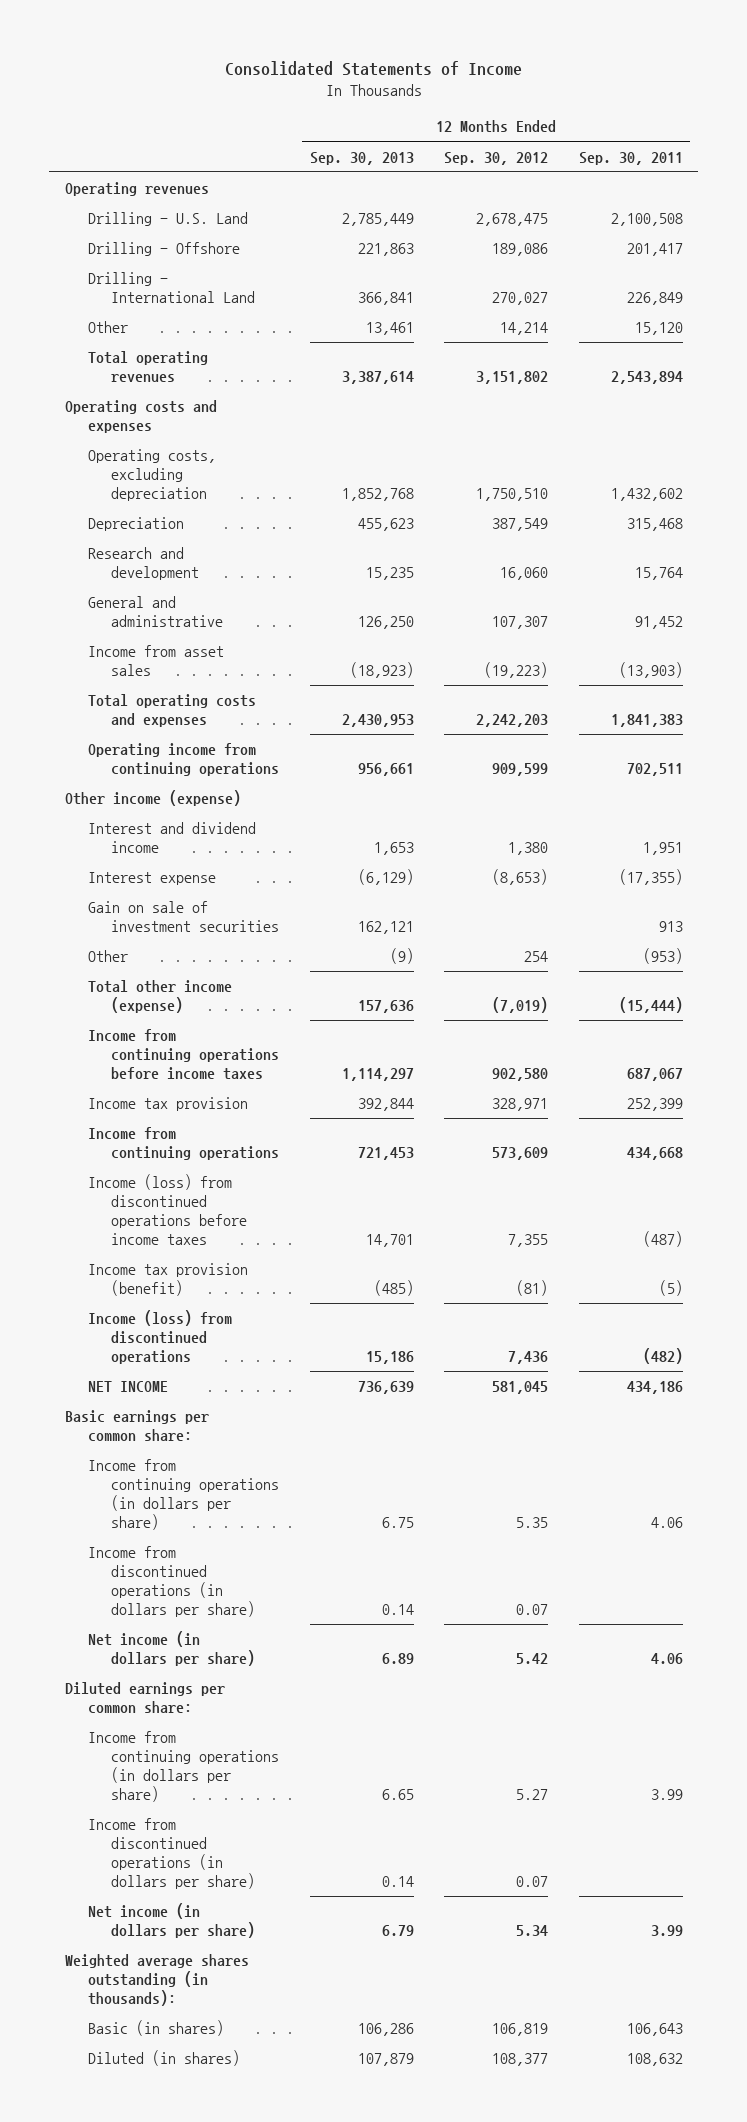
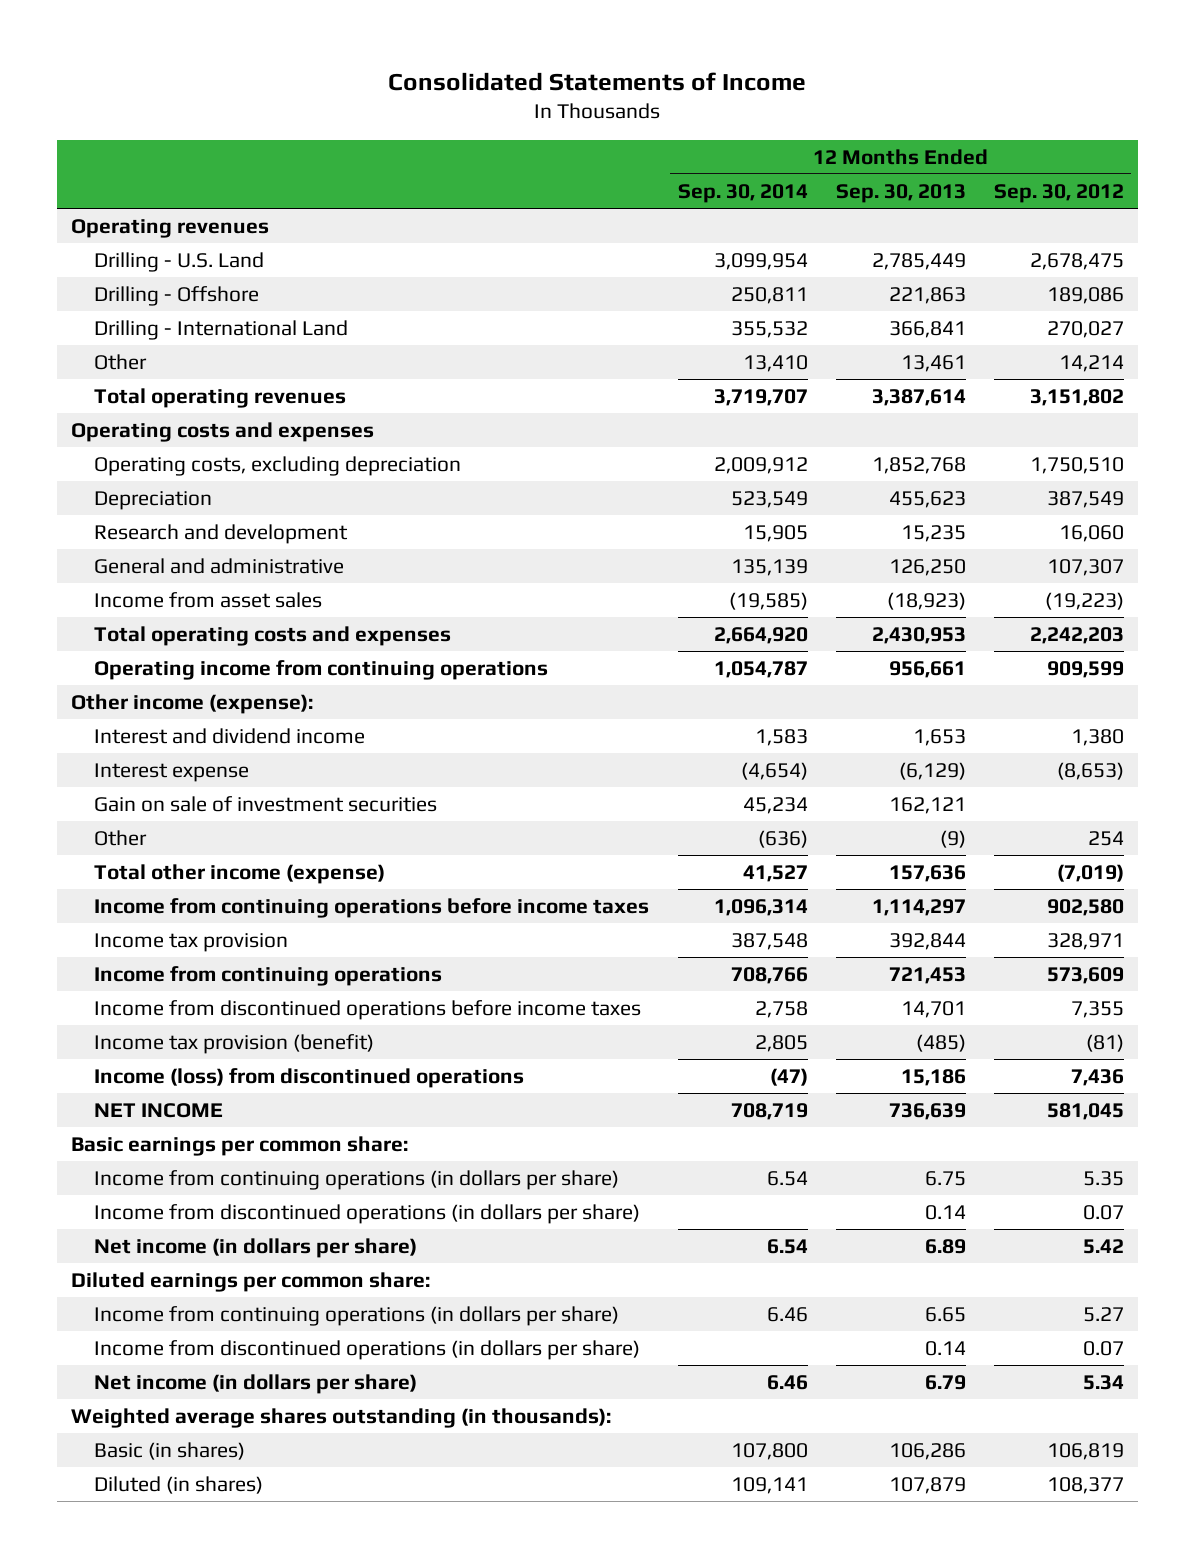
- | 12 Months Ended Sep. 30, 2013 | 12 Months Ended Sep. 30, 2012 | 12 Months Ended Sep. 30, 2011
+ | 12 Months Ended Sep. 30, 2014 | 12 Months Ended Sep. 30, 2013 | 12 Months Ended Sep. 30, 2012
- Other income (expense)
+ Other income (expense):
- Income (loss) from discontinued operations before income taxes | 14,701 | 7,355 | (487)
+ Income from discontinued operations before income taxes | 2,758 | 14,701 | 7,355

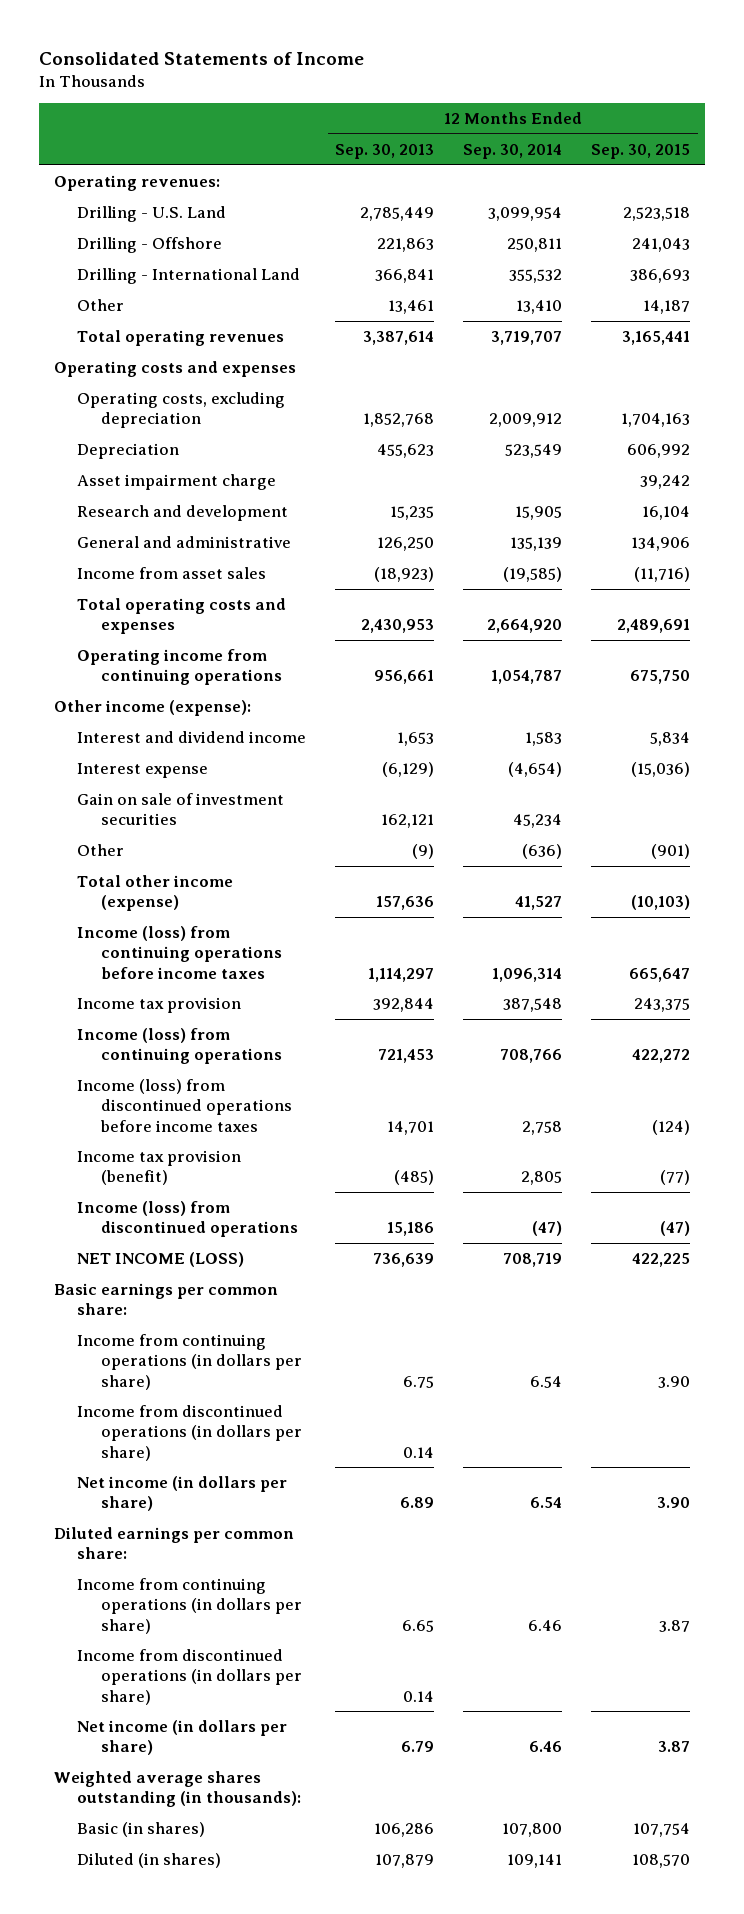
- | 12 Months Ended Sep. 30, 2014 | 12 Months Ended Sep. 30, 2013 | 12 Months Ended Sep. 30, 2012
+ | 12 Months Ended Sep. 30, 2013 | 12 Months Ended Sep. 30, 2014 | 12 Months Ended Sep. 30, 2015
- Operating revenues
+ Operating revenues:
+ Asset impairment charge | | | 39,242
- Income from continuing operations before income taxes | 1,096,314 | 1,114,297 | 902,580
+ Income (loss) from continuing operations before income taxes | 1,114,297 | 1,096,314 | 665,647
- Income from continuing operations | 708,766 | 721,453 | 573,609
- Income from discontinued operations before income taxes | 2,758 | 14,701 | 7,355
+ Income (loss) from continuing operations | 721,453 | 708,766 | 422,272
+ Income (loss) from discontinued operations before income taxes | 14,701 | 2,758 | (124)
- NET INCOME | 708,719 | 736,639 | 581,045
+ NET INCOME (LOSS) | 736,639 | 708,719 | 422,225

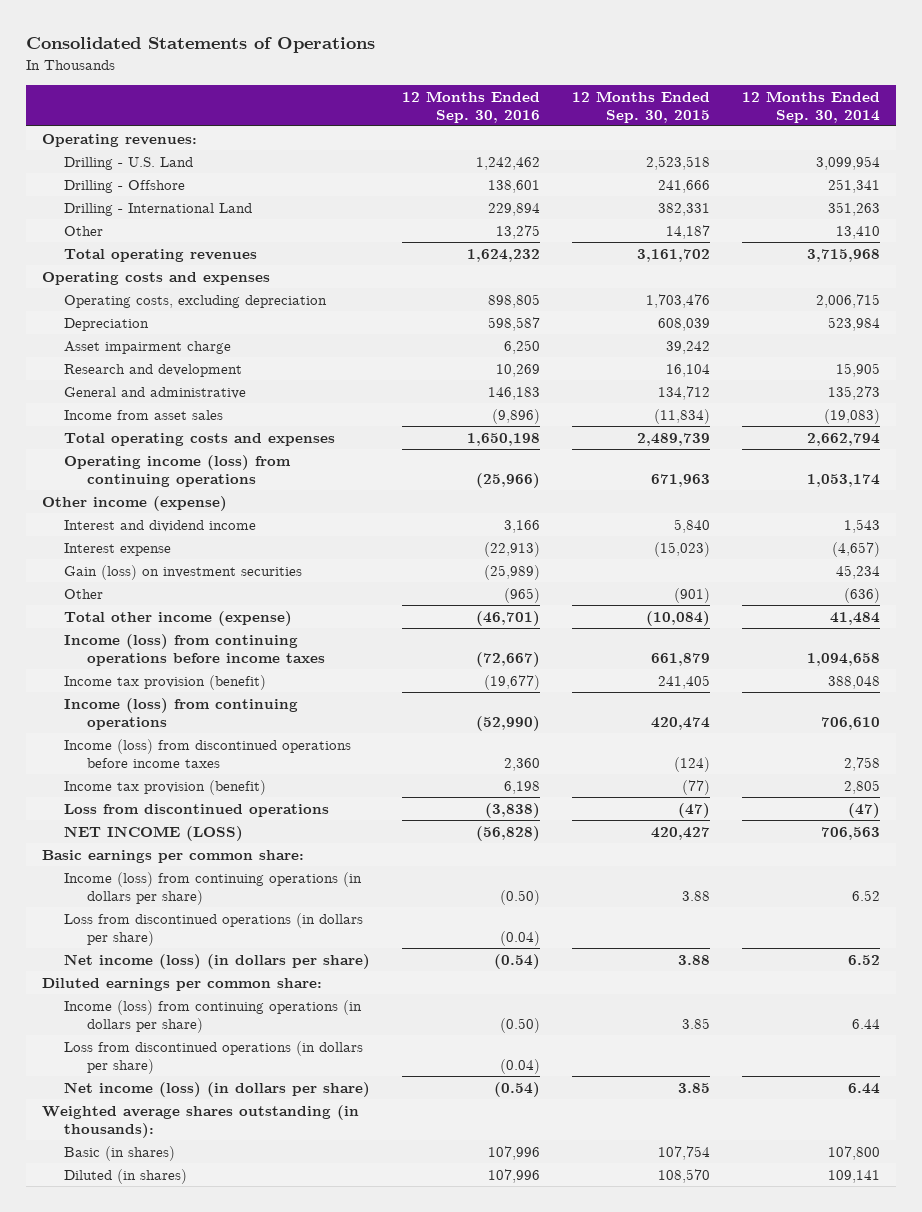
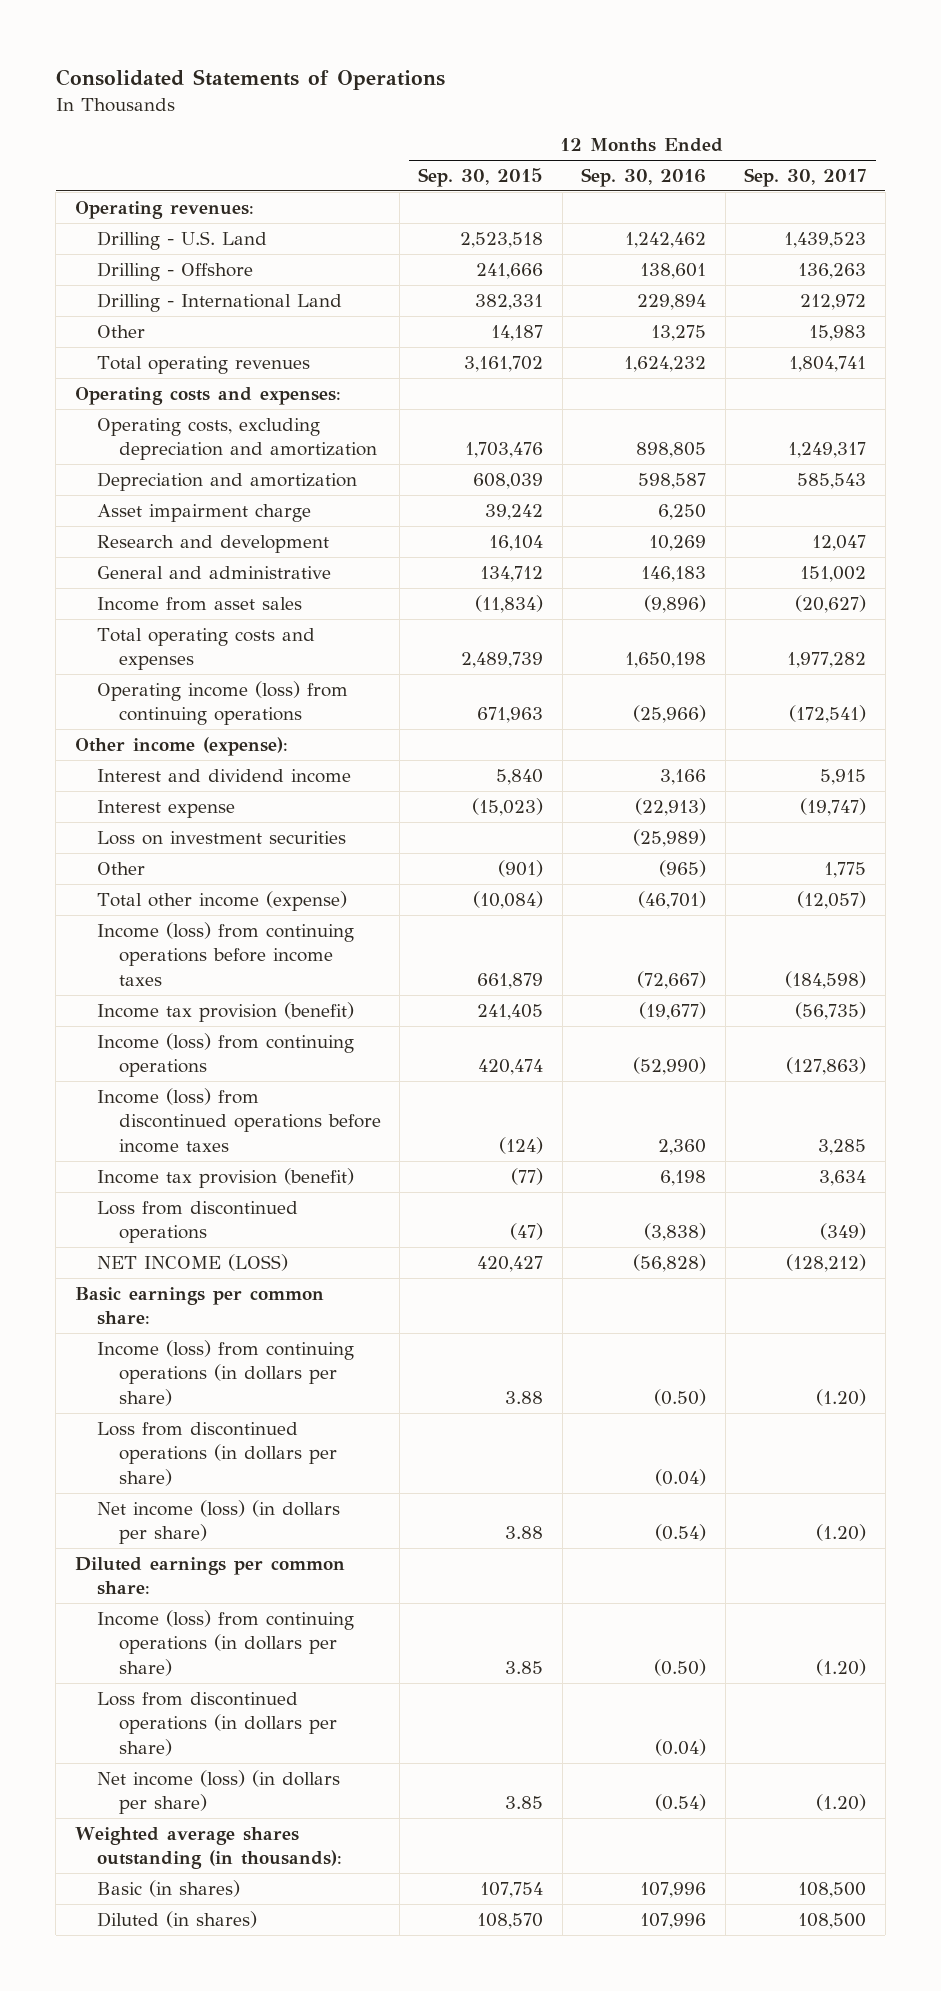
- | 12 Months Ended Sep. 30, 2016 | 12 Months Ended Sep. 30, 2015 | 12 Months Ended Sep. 30, 2014
+ | 12 Months Ended Sep. 30, 2015 | 12 Months Ended Sep. 30, 2016 | 12 Months Ended Sep. 30, 2017
- Operating costs and expenses
- Operating costs, excluding depreciation | 898,805 | 1,703,476 | 2,006,715
- Depreciation | 598,587 | 608,039 | 523,984
+ Operating costs and expenses:
+ Operating costs, excluding depreciation and amortization | 1,703,476 | 898,805 | 1,249,317
+ Depreciation and amortization | 608,039 | 598,587 | 585,543
- Other income (expense)
+ Other income (expense):
- Gain (loss) on investment securities | (25,989) | | 45,234
+ Loss on investment securities | | (25,989) |

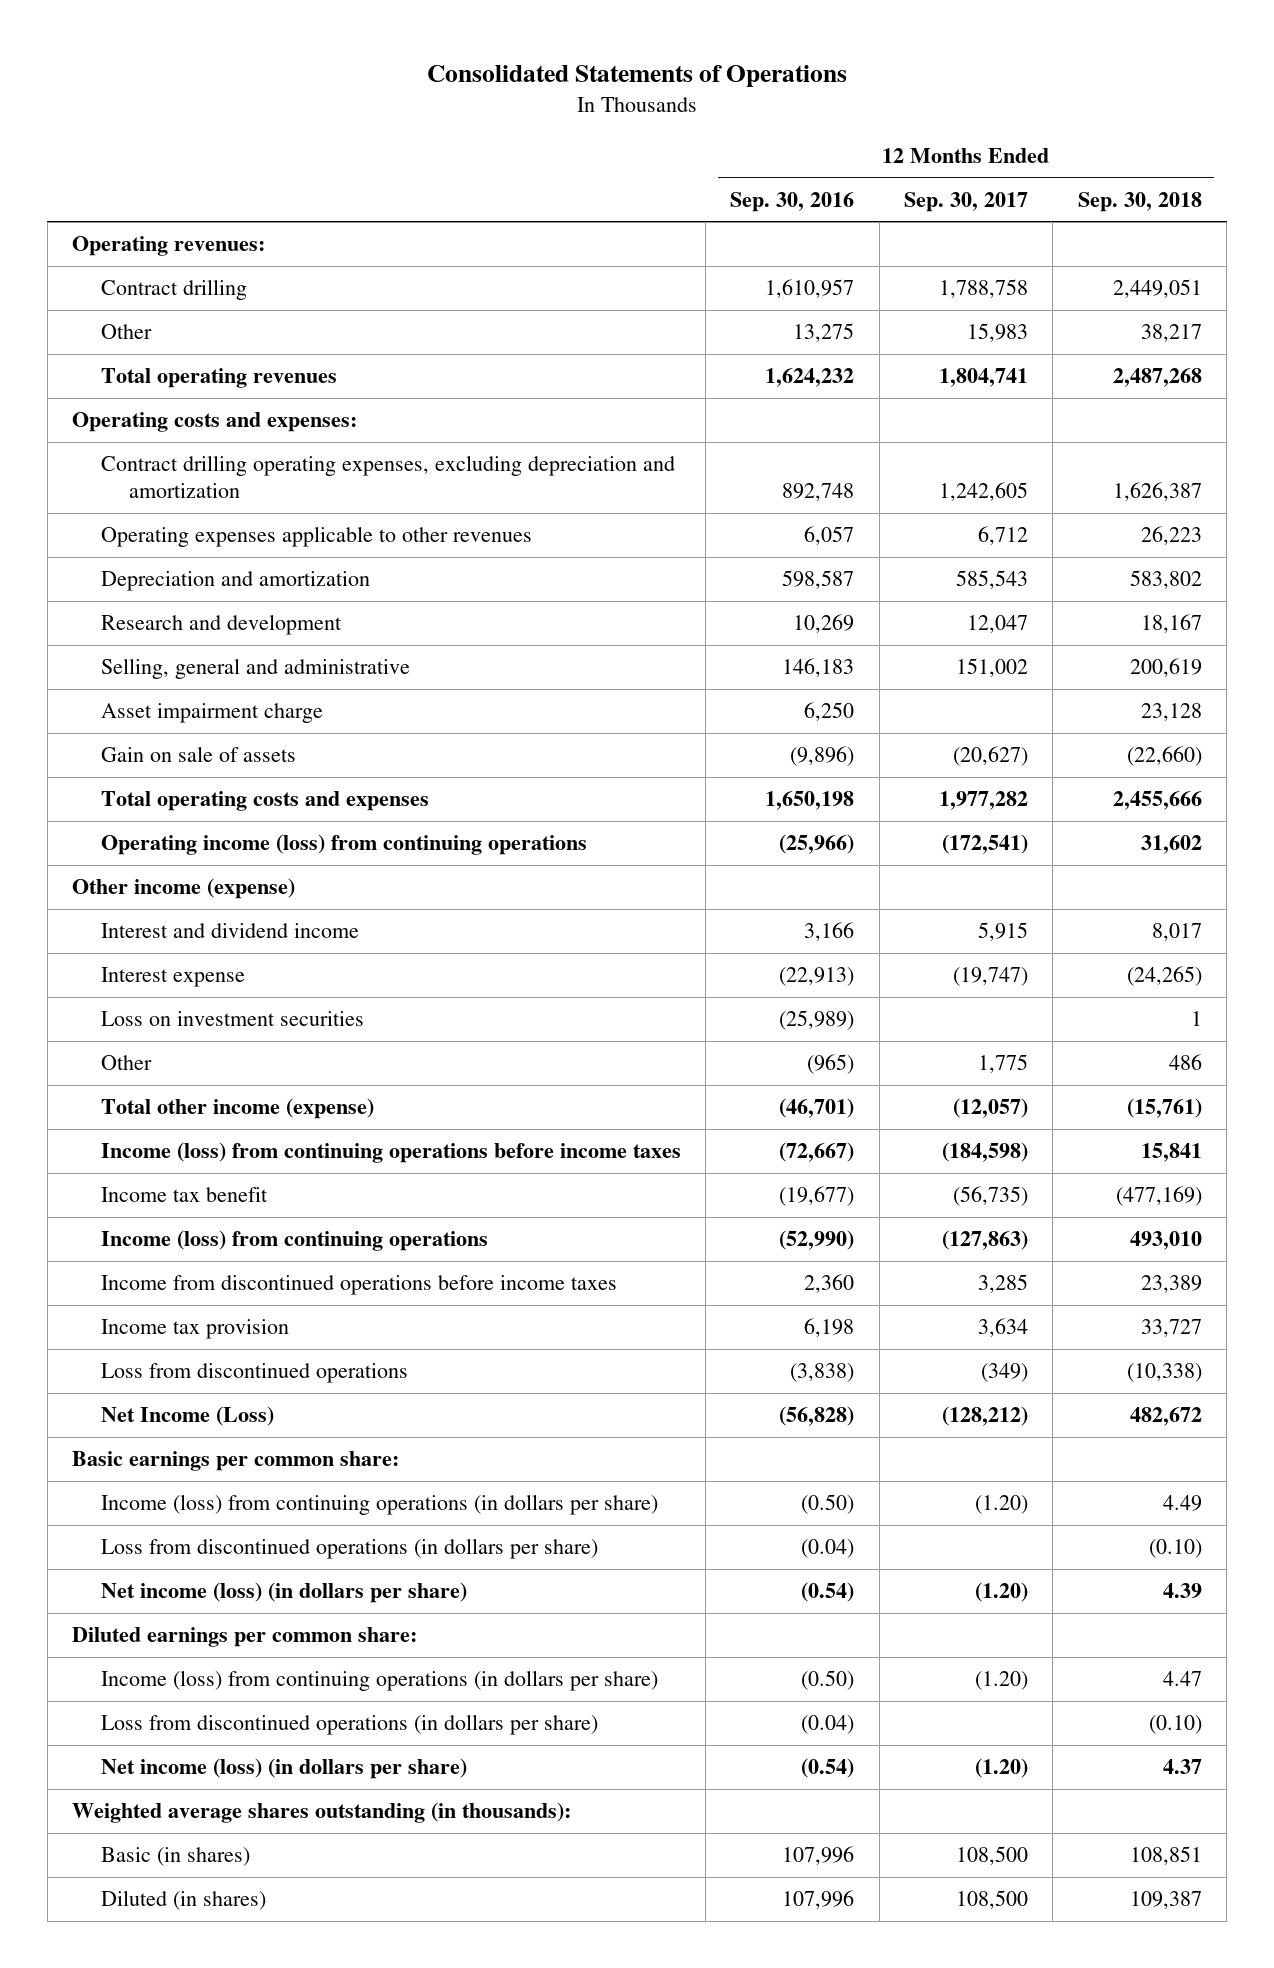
- | 12 Months Ended Sep. 30, 2015 | 12 Months Ended Sep. 30, 2016 | 12 Months Ended Sep. 30, 2017
+ | 12 Months Ended Sep. 30, 2016 | 12 Months Ended Sep. 30, 2017 | 12 Months Ended Sep. 30, 2018
- Drilling - U.S. Land | 2,523,518 | 1,242,462 | 1,439,523
- Drilling - Offshore | 241,666 | 138,601 | 136,263
- Drilling - International Land | 382,331 | 229,894 | 212,972
+ Contract drilling | 1,610,957 | 1,788,758 | 2,449,051
- Operating costs, excluding depreciation and amortization | 1,703,476 | 898,805 | 1,249,317
+ Contract drilling operating expenses, excluding depreciation and amortization | 892,748 | 1,242,605 | 1,626,387
+ Operating expenses applicable to other revenues | 6,057 | 6,712 | 26,223
- General and administrative | 134,712 | 146,183 | 151,002
- Income from asset sales | (11,834) | (9,896) | (20,627)
+ Selling, general and administrative | 146,183 | 151,002 | 200,619
moved down: Asset impairment charge | 6,250 | | 23,128
+ Gain on sale of assets | (9,896) | (20,627) | (22,660)
- Other income (expense):
+ Other income (expense)
- Income tax provision (benefit) | 241,405 | (19,677) | (56,735)
+ Income tax benefit | (19,677) | (56,735) | (477,169)
- Income (loss) from discontinued operations before income taxes | (124) | 2,360 | 3,285
- Income tax provision (benefit) | (77) | 6,198 | 3,634
+ Income from discontinued operations before income taxes | 2,360 | 3,285 | 23,389
+ Income tax provision | 6,198 | 3,634 | 33,727
- NET INCOME (LOSS) | 420,427 | (56,828) | (128,212)
+ Net Income (Loss) | (56,828) | (128,212) | 482,672

